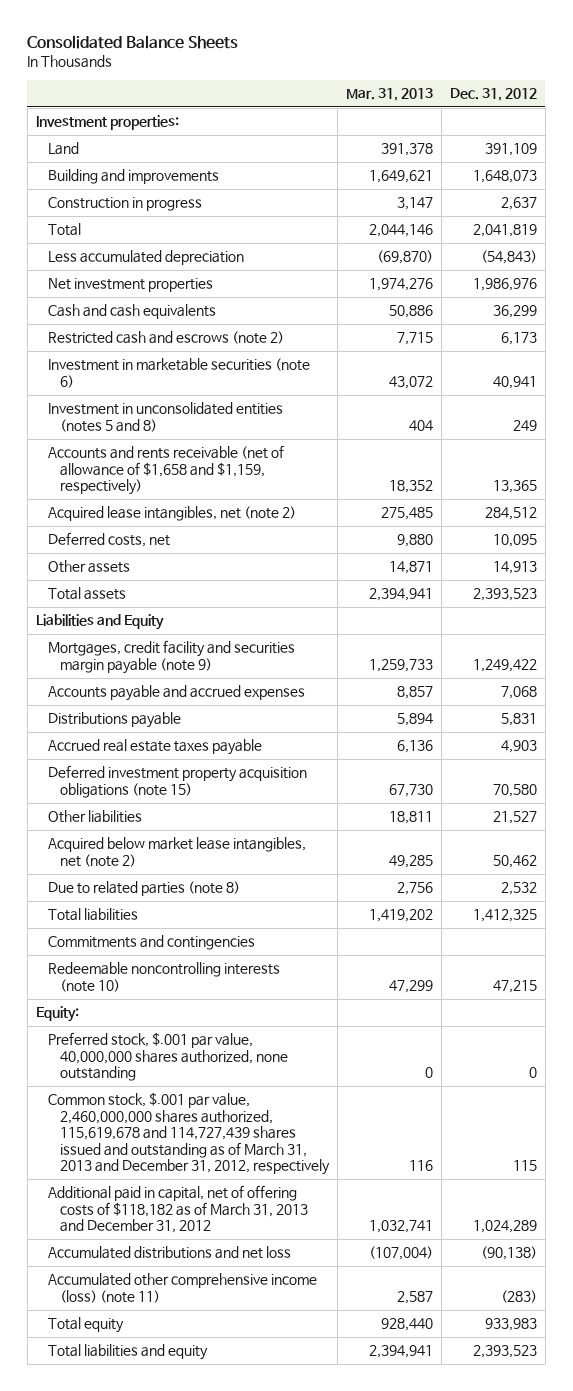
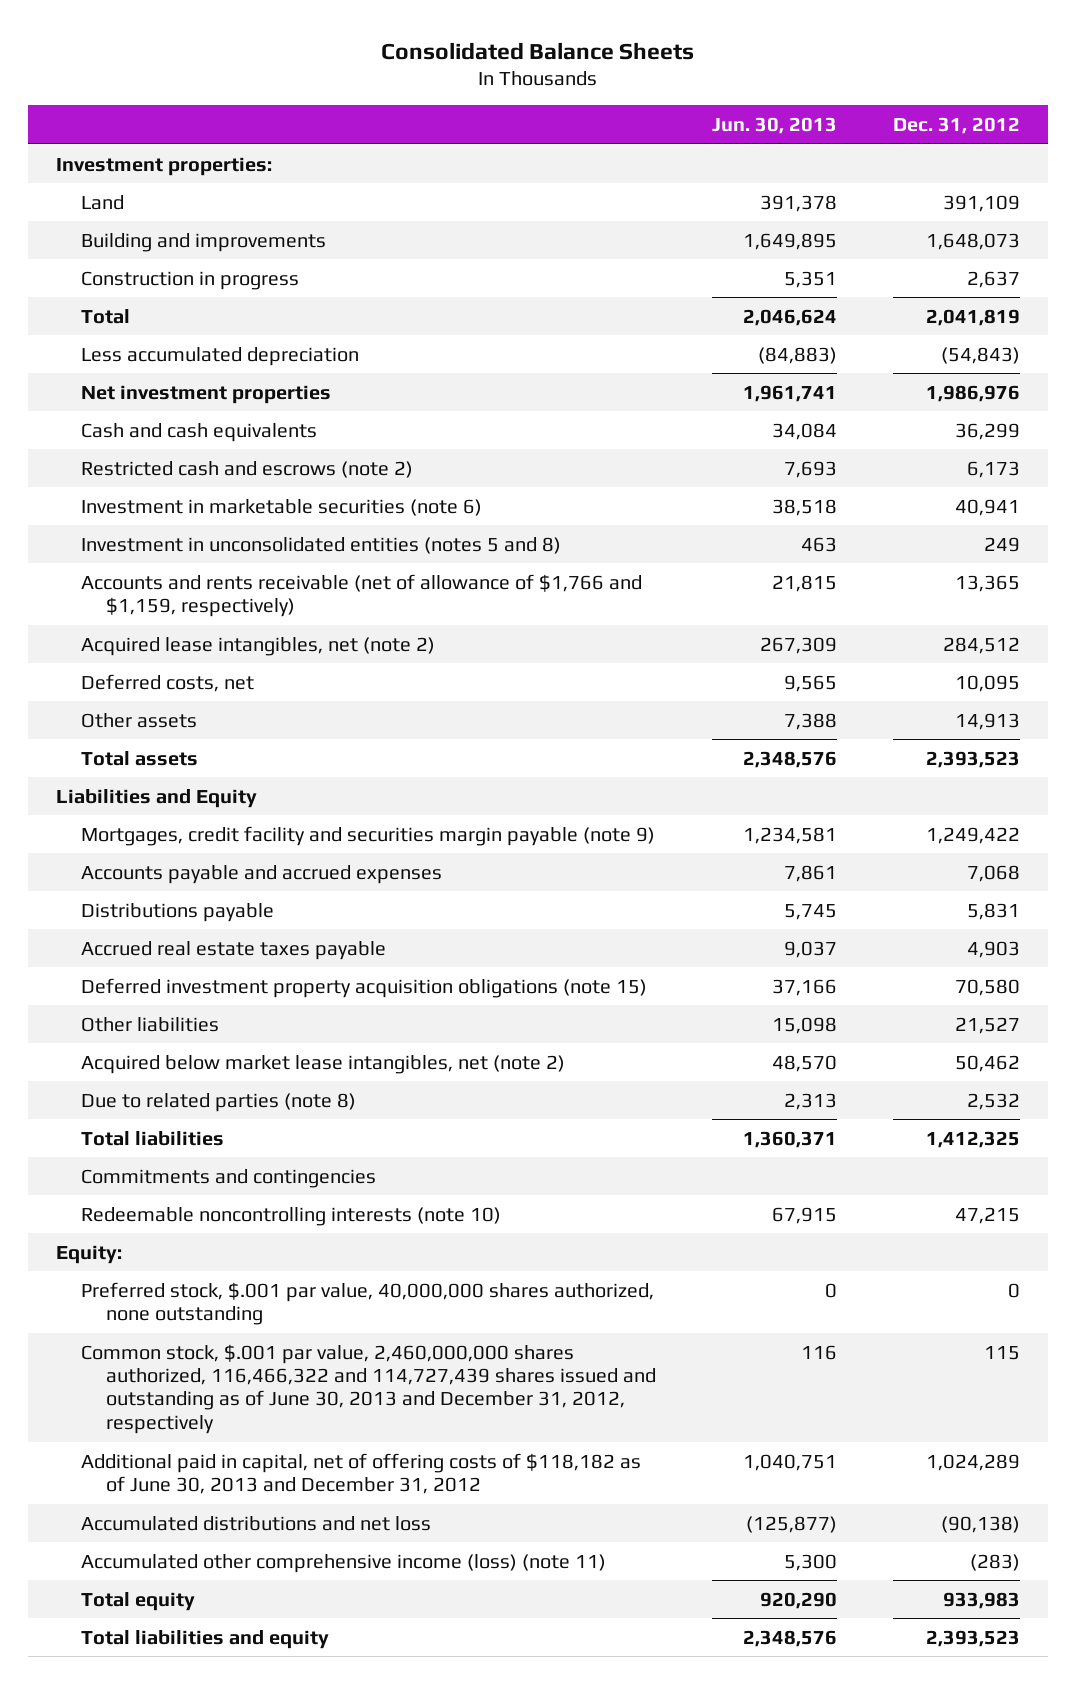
- | Mar. 31, 2013 | Dec. 31, 2012
+ | Jun. 30, 2013 | Dec. 31, 2012
- Accounts and rents receivable (net of allowance of $1,658 and $1,159, respectively) | 18,352 | 13,365
+ Accounts and rents receivable (net of allowance of $1,766 and $1,159, respectively) | 21,815 | 13,365
- Common stock, $.001 par value, 2,460,000,000 shares authorized, 115,619,678 and 114,727,439 shares issued and outstanding as of March 31, 2013 and December 31, 2012, respectively | 116 | 115
- Additional paid in capital, net of offering costs of $118,182 as of March 31, 2013 and December 31, 2012 | 1,032,741 | 1,024,289
+ Common stock, $.001 par value, 2,460,000,000 shares authorized, 116,466,322 and 114,727,439 shares issued and outstanding as of June 30, 2013 and December 31, 2012, respectively | 116 | 115
+ Additional paid in capital, net of offering costs of $118,182 as of June 30, 2013 and December 31, 2012 | 1,040,751 | 1,024,289

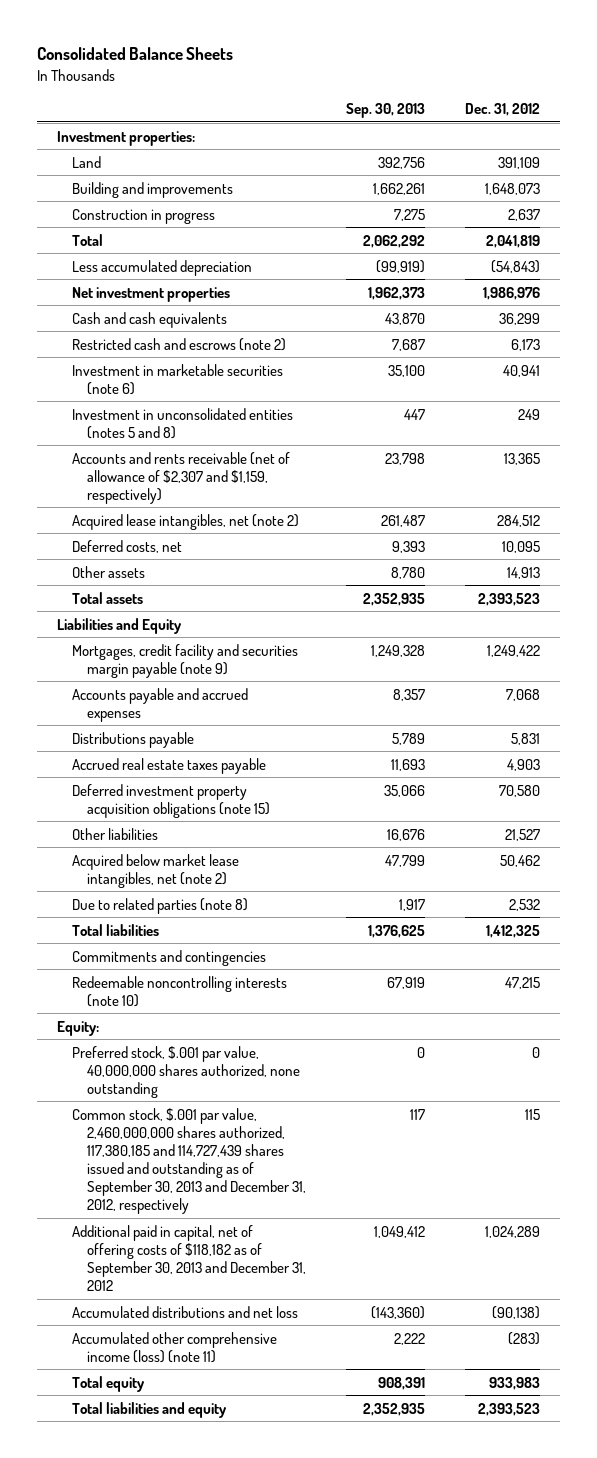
- | Jun. 30, 2013 | Dec. 31, 2012
+ | Sep. 30, 2013 | Dec. 31, 2012
- Accounts and rents receivable (net of allowance of $1,766 and $1,159, respectively) | 21,815 | 13,365
+ Accounts and rents receivable (net of allowance of $2,307 and $1,159, respectively) | 23,798 | 13,365
- Common stock, $.001 par value, 2,460,000,000 shares authorized, 116,466,322 and 114,727,439 shares issued and outstanding as of June 30, 2013 and December 31, 2012, respectively | 116 | 115
- Additional paid in capital, net of offering costs of $118,182 as of June 30, 2013 and December 31, 2012 | 1,040,751 | 1,024,289
+ Common stock, $.001 par value, 2,460,000,000 shares authorized, 117,380,185 and 114,727,439 shares issued and outstanding as of September 30, 2013 and December 31, 2012, respectively | 117 | 115
+ Additional paid in capital, net of offering costs of $118,182 as of September 30, 2013 and December 31, 2012 | 1,049,412 | 1,024,289

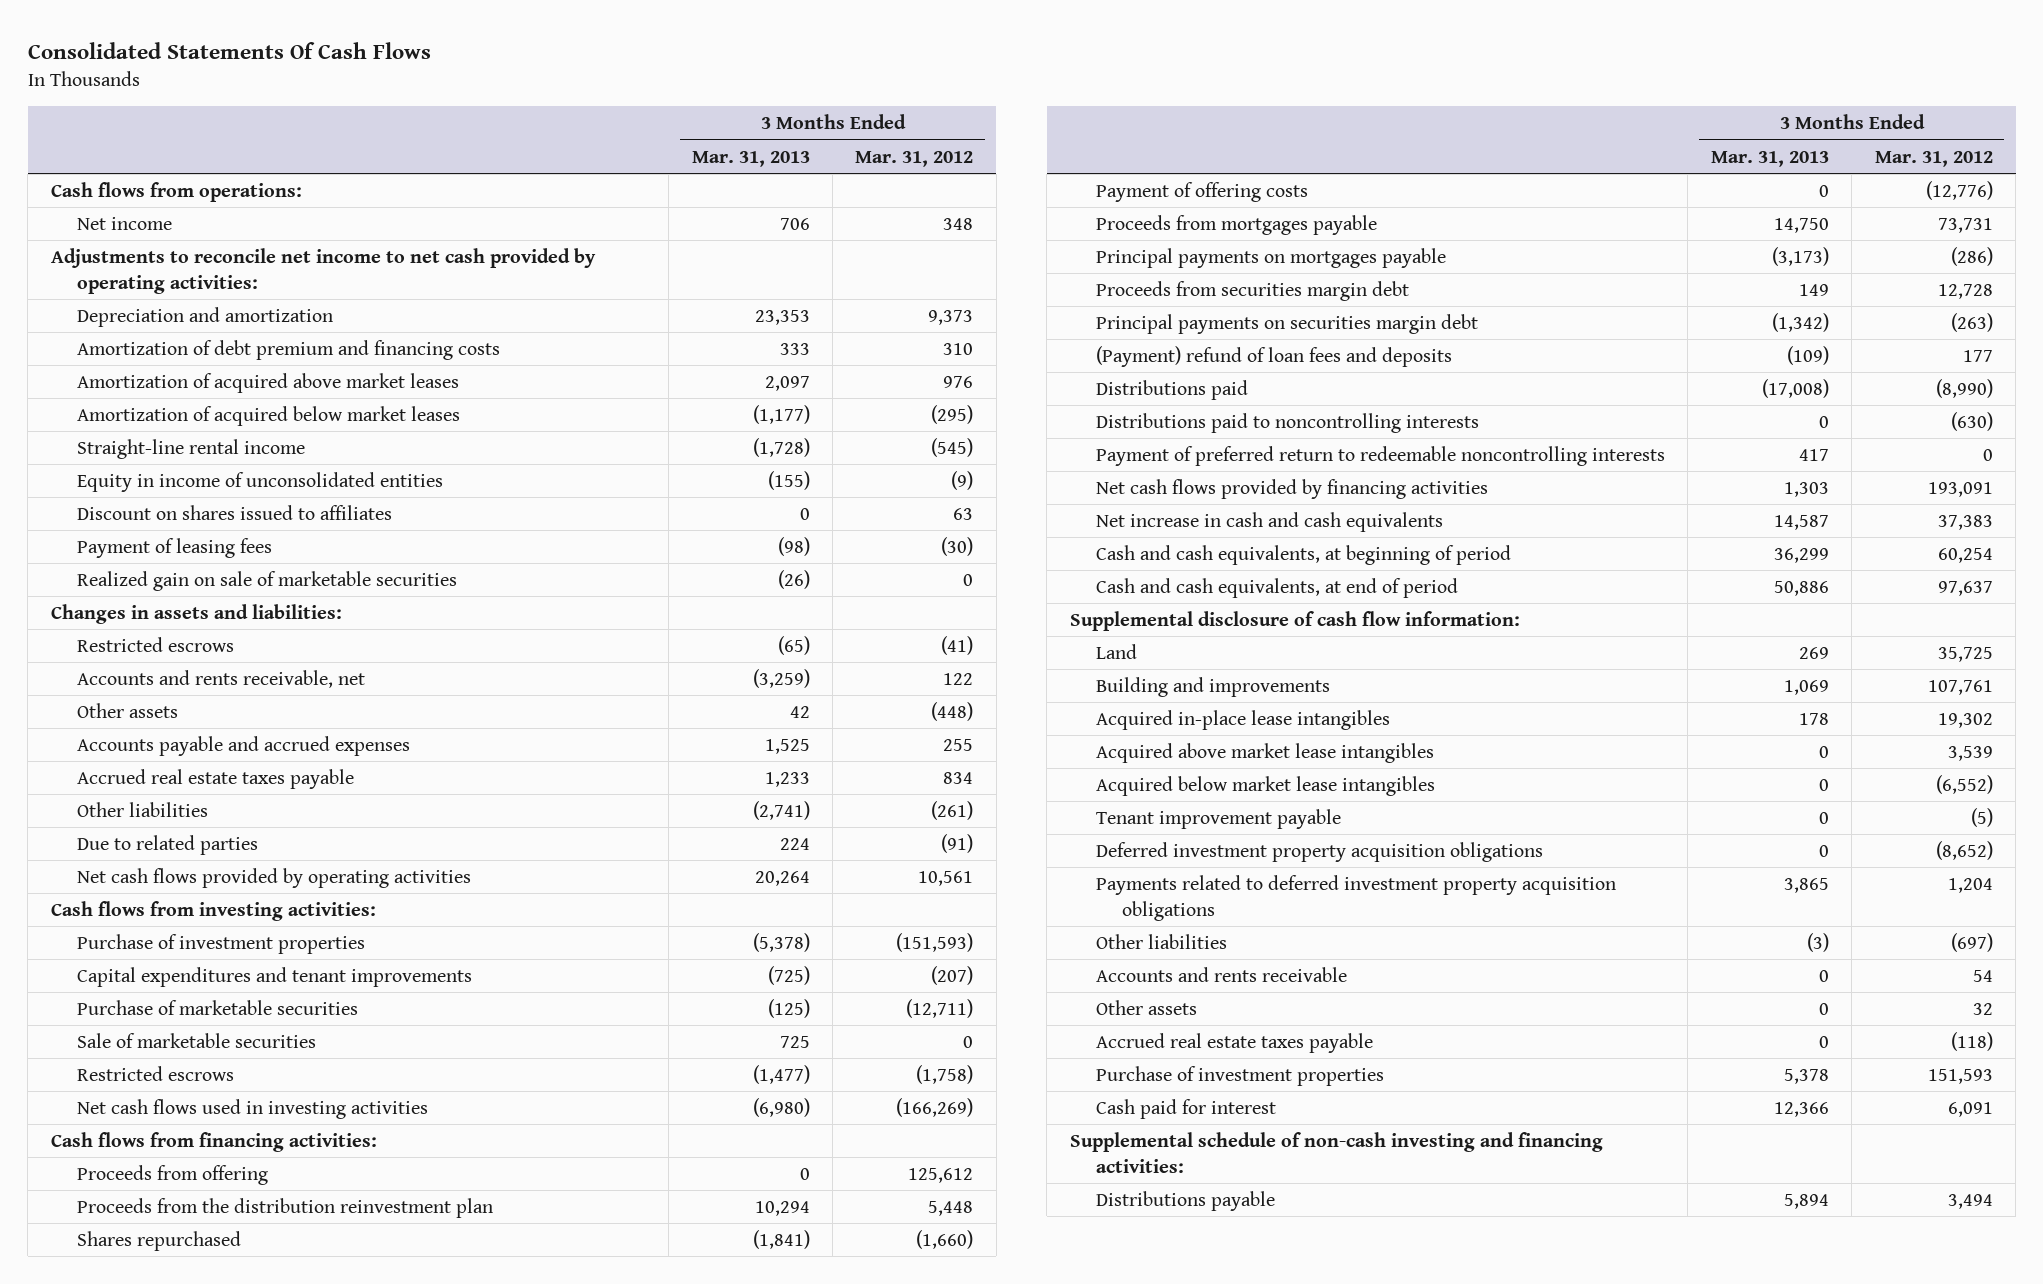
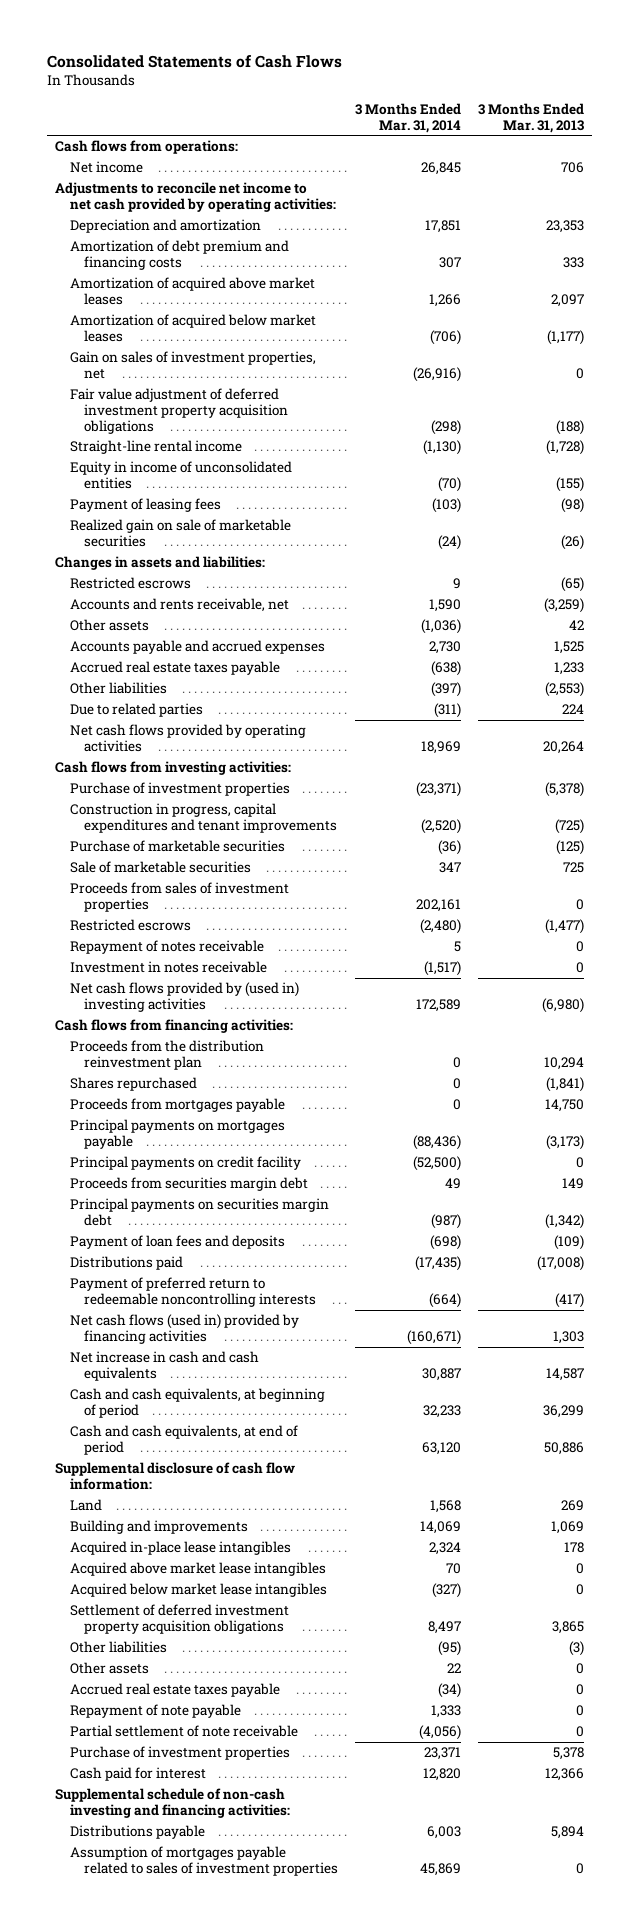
- Consolidated Statements Of Cash Flows
+ Consolidated Statements of Cash Flows
- | 3 Months Ended Mar. 31, 2013 | 3 Months Ended Mar. 31, 2012
+ | 3 Months Ended Mar. 31, 2014 | 3 Months Ended Mar. 31, 2013
+ Gain on sales of investment properties, net | (26,916) | 0
+ Fair value adjustment of deferred investment property acquisition obligations | (298) | (188)
- Discount on shares issued to affiliates | 0 | 63
- Other liabilities | (2,741) | (261)
+ Other liabilities | (397) | (2,553)
- Capital expenditures and tenant improvements | (725) | (207)
+ Construction in progress, capital expenditures and tenant improvements | (2,520) | (725)
+ Proceeds from sales of investment properties | 202,161 | 0
- Net cash flows used in investing activities | (6,980) | (166,269)
+ Repayment of notes receivable | 5 | 0
+ Investment in notes receivable | (1,517) | 0
+ Net cash flows provided by (used in) investing activities | 172,589 | (6,980)
- Proceeds from offering | 0 | 125,612
- Payment of offering costs | 0 | (12,776)
+ Principal payments on credit facility | (52,500) | 0
- (Payment) refund of loan fees and deposits | (109) | 177
+ Payment of loan fees and deposits | (698) | (109)
- Distributions paid to noncontrolling interests | 0 | (630)
- Payment of preferred return to redeemable noncontrolling interests | 417 | 0
- Net cash flows provided by financing activities | 1,303 | 193,091
+ Payment of preferred return to redeemable noncontrolling interests | (664) | (417)
+ Net cash flows (used in) provided by financing activities | (160,671) | 1,303
- Tenant improvement payable | 0 | (5)
- Deferred investment property acquisition obligations | 0 | (8,652)
- Payments related to deferred investment property acquisition obligations | 3,865 | 1,204
+ Settlement of deferred investment property acquisition obligations | 8,497 | 3,865
- Accounts and rents receivable | 0 | 54
+ Repayment of note payable | 1,333 | 0
+ Partial settlement of note receivable | (4,056) | 0
+ Assumption of mortgages payable related to sales of investment properties | 45,869 | 0

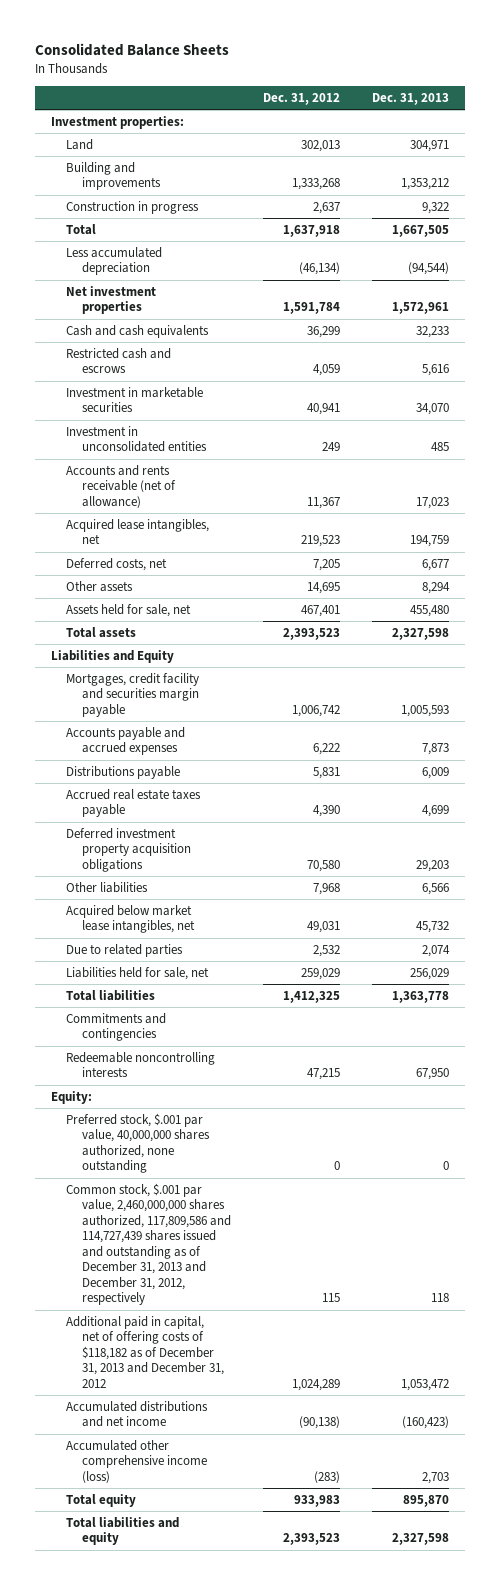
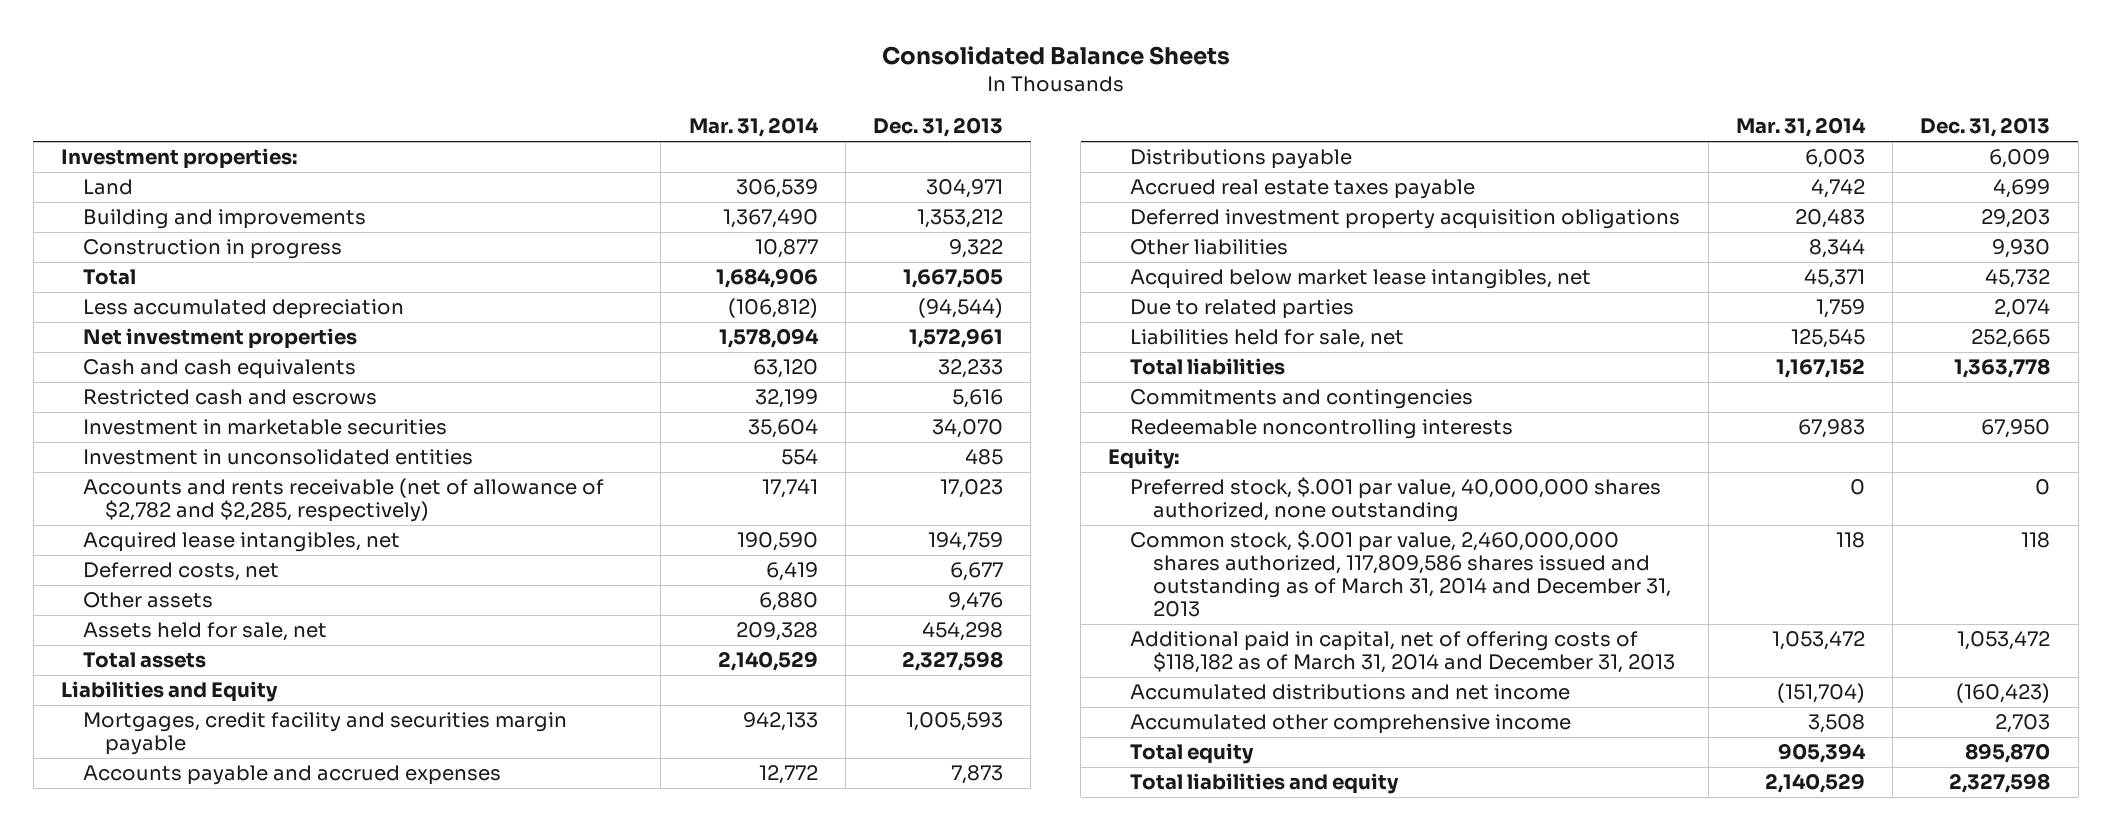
- | Dec. 31, 2012 | Dec. 31, 2013
+ | Mar. 31, 2014 | Dec. 31, 2013
- Accounts and rents receivable (net of allowance) | 11,367 | 17,023
+ Accounts and rents receivable (net of allowance of $2,782 and $2,285, respectively) | 17,741 | 17,023
- Other assets | 14,695 | 8,294
- Assets held for sale, net | 467,401 | 455,480
+ Other assets | 6,880 | 9,476
+ Assets held for sale, net | 209,328 | 454,298
- Other liabilities | 7,968 | 6,566
+ Other liabilities | 8,344 | 9,930
- Liabilities held for sale, net | 259,029 | 256,029
+ Liabilities held for sale, net | 125,545 | 252,665
- Common stock, $.001 par value, 2,460,000,000 shares authorized, 117,809,586 and 114,727,439 shares issued and outstanding as of December 31, 2013 and December 31, 2012, respectively | 115 | 118
- Additional paid in capital, net of offering costs of $118,182 as of December 31, 2013 and December 31, 2012 | 1,024,289 | 1,053,472
+ Common stock, $.001 par value, 2,460,000,000 shares authorized, 117,809,586 shares issued and outstanding as of March 31, 2014 and December 31, 2013 | 118 | 118
+ Additional paid in capital, net of offering costs of $118,182 as of March 31, 2014 and December 31, 2013 | 1,053,472 | 1,053,472
- Accumulated other comprehensive income (loss) | (283) | 2,703
+ Accumulated other comprehensive income | 3,508 | 2,703

